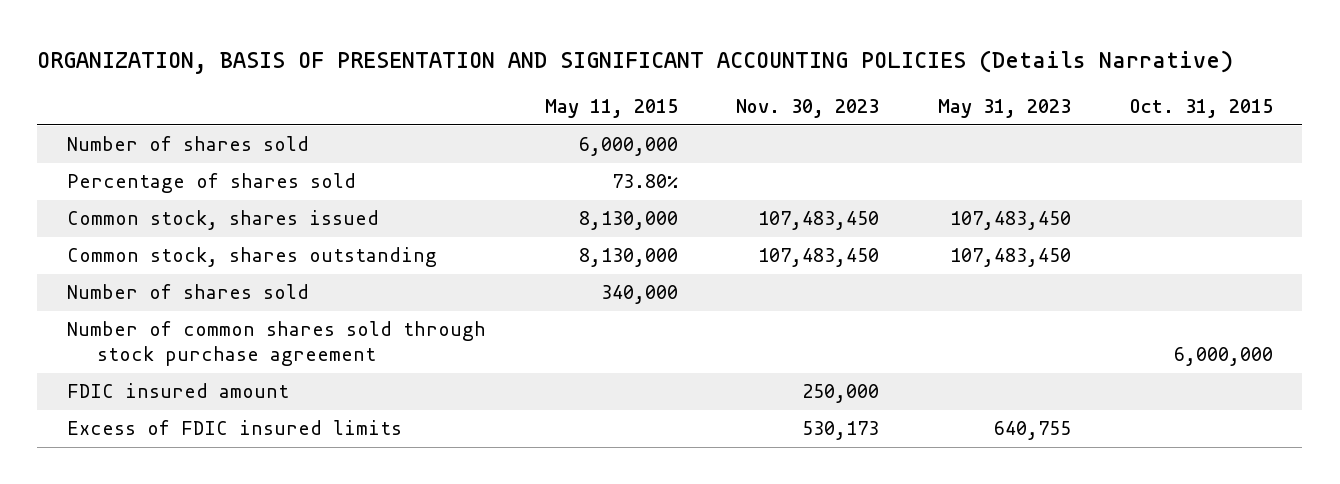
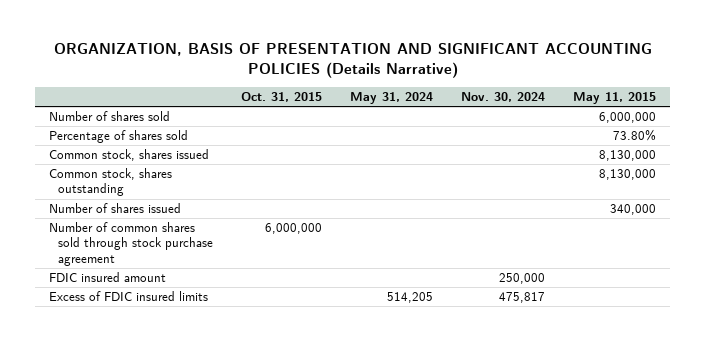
- | May 11, 2015 | Nov. 30, 2023 | May 31, 2023 | Oct. 31, 2015
+ | Oct. 31, 2015 | May 31, 2024 | Nov. 30, 2024 | May 11, 2015
- Number of shares sold | 340,000 | | |
+ Number of shares issued | | | | 340,000

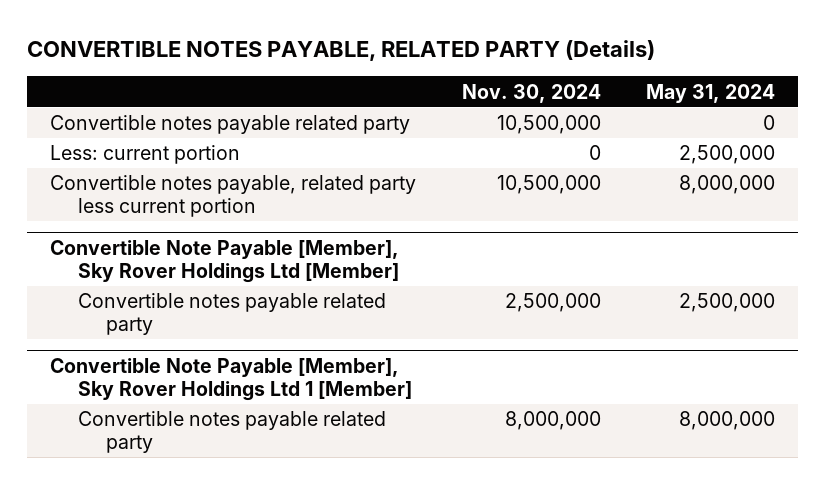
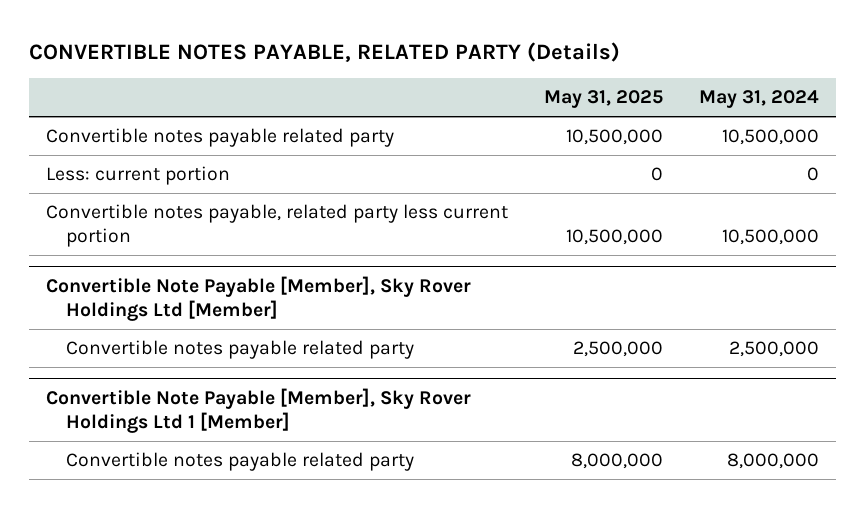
- | Nov. 30, 2024 | May 31, 2024
+ | May 31, 2025 | May 31, 2024
- Convertible notes payable related party | 10,500,000 | 0
- Less: current portion | 0 | 2,500,000
- Convertible notes payable, related party less current portion | 10,500,000 | 8,000,000
+ Convertible notes payable related party | 10,500,000 | 10,500,000
+ Less: current portion | 0 | 0
+ Convertible notes payable, related party less current portion | 10,500,000 | 10,500,000

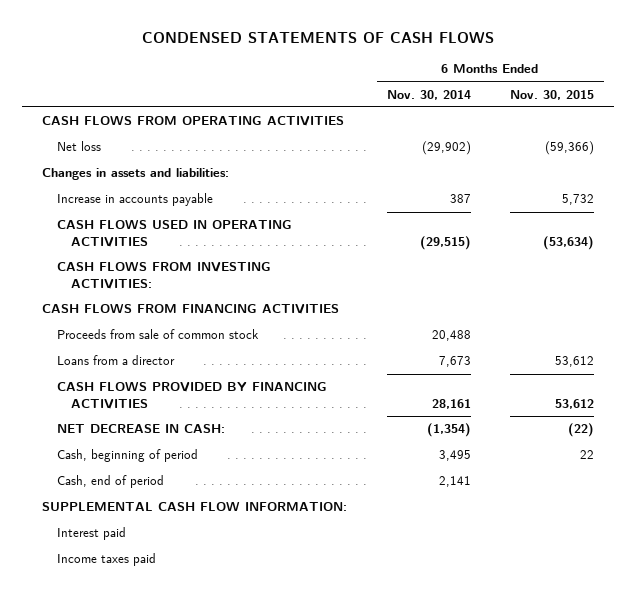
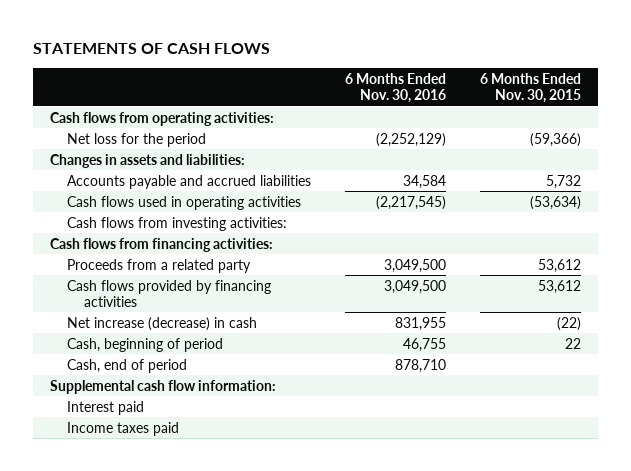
- CONDENSED STATEMENTS OF CASH FLOWS
+ STATEMENTS OF CASH FLOWS
- | 6 Months Ended Nov. 30, 2014 | 6 Months Ended Nov. 30, 2015
+ | 6 Months Ended Nov. 30, 2016 | 6 Months Ended Nov. 30, 2015
- CASH FLOWS FROM OPERATING ACTIVITIES
- Net loss | (29,902) | (59,366)
+ Cash flows from operating activities:
+ Net loss for the period | (2,252,129) | (59,366)
- Increase in accounts payable | 387 | 5,732
- CASH FLOWS USED IN OPERATING ACTIVITIES | (29,515) | (53,634)
- CASH FLOWS FROM INVESTING ACTIVITIES:
- CASH FLOWS FROM FINANCING ACTIVITIES
- Proceeds from sale of common stock | 20,488 |
- Loans from a director | 7,673 | 53,612
- CASH FLOWS PROVIDED BY FINANCING ACTIVITIES | 28,161 | 53,612
- NET DECREASE IN CASH: | (1,354) | (22)
+ Accounts payable and accrued liabilities | 34,584 | 5,732
+ Cash flows used in operating activities | (2,217,545) | (53,634)
+ Cash flows from investing activities:
+ Cash flows from financing activities:
+ Proceeds from a related party | 3,049,500 | 53,612
+ Cash flows provided by financing activities | 3,049,500 | 53,612
+ Net increase (decrease) in cash | 831,955 | (22)
- SUPPLEMENTAL CASH FLOW INFORMATION:
+ Supplemental cash flow information:

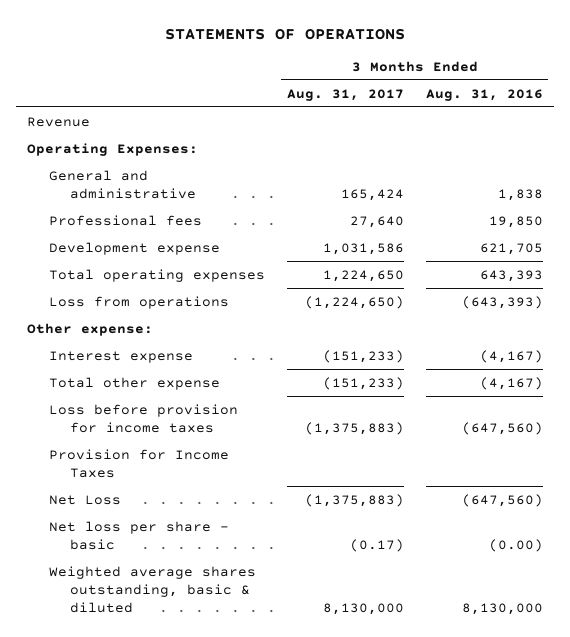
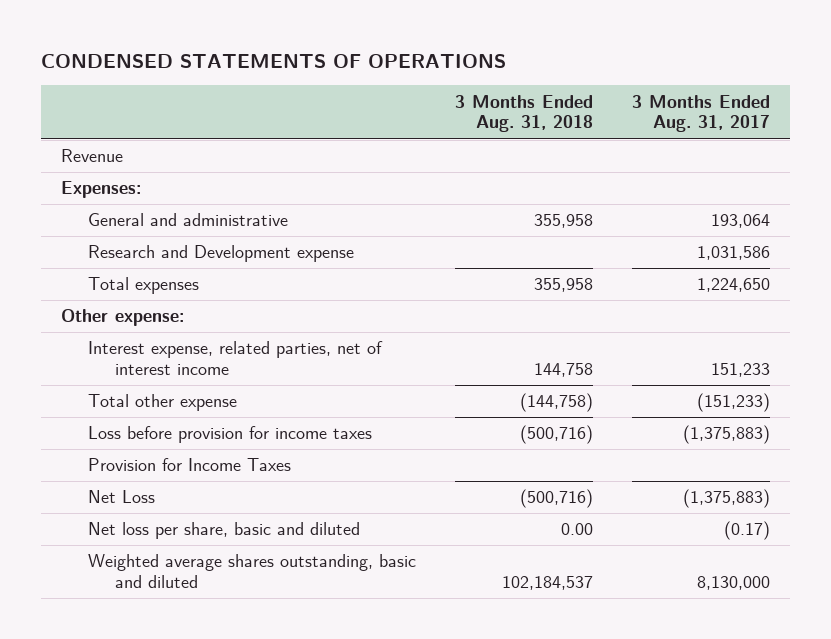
- STATEMENTS OF OPERATIONS
+ CONDENSED STATEMENTS OF OPERATIONS
- | 3 Months Ended Aug. 31, 2017 | 3 Months Ended Aug. 31, 2016
+ | 3 Months Ended Aug. 31, 2018 | 3 Months Ended Aug. 31, 2017
- Operating Expenses:
- General and administrative | 165,424 | 1,838
- Professional fees | 27,640 | 19,850
- Development expense | 1,031,586 | 621,705
- Total operating expenses | 1,224,650 | 643,393
- Loss from operations | (1,224,650) | (643,393)
+ Expenses:
+ General and administrative | 355,958 | 193,064
+ Research and Development expense | | 1,031,586
+ Total expenses | 355,958 | 1,224,650
- Interest expense | (151,233) | (4,167)
+ Interest expense, related parties, net of interest income | 144,758 | 151,233
- Net loss per share - basic | (0.17) | (0.00)
- Weighted average shares outstanding, basic & diluted | 8,130,000 | 8,130,000
+ Net loss per share, basic and diluted | 0.00 | (0.17)
+ Weighted average shares outstanding, basic and diluted | 102,184,537 | 8,130,000

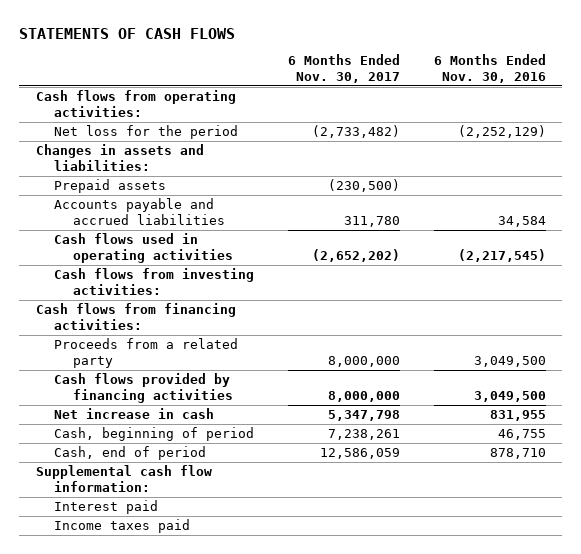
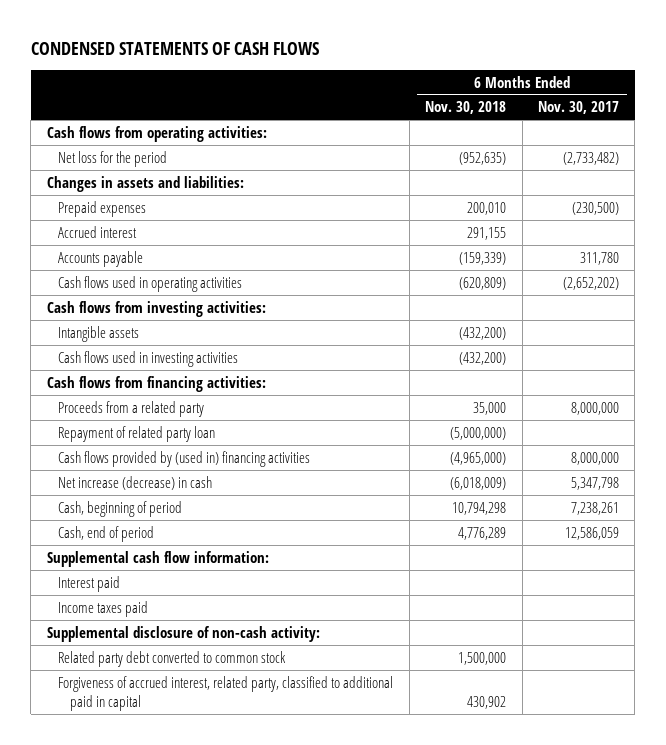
- STATEMENTS OF CASH FLOWS
+ CONDENSED STATEMENTS OF CASH FLOWS
- | 6 Months Ended Nov. 30, 2017 | 6 Months Ended Nov. 30, 2016
+ | 6 Months Ended Nov. 30, 2018 | 6 Months Ended Nov. 30, 2017
- Prepaid assets | (230,500) |
- Accounts payable and accrued liabilities | 311,780 | 34,584
+ Prepaid expenses | 200,010 | (230,500)
+ Accrued interest | 291,155 |
+ Accounts payable | (159,339) | 311,780
+ Intangible assets | (432,200) |
+ Cash flows used in investing activities | (432,200) |
- Cash flows provided by financing activities | 8,000,000 | 3,049,500
- Net increase in cash | 5,347,798 | 831,955
+ Repayment of related party loan | (5,000,000) |
+ Cash flows provided by (used in) financing activities | (4,965,000) | 8,000,000
+ Net increase (decrease) in cash | (6,018,009) | 5,347,798
+ Supplemental disclosure of non-cash activity:
+ Related party debt converted to common stock | 1,500,000 |
+ Forgiveness of accrued interest, related party, classified to additional paid in capital | 430,902 |

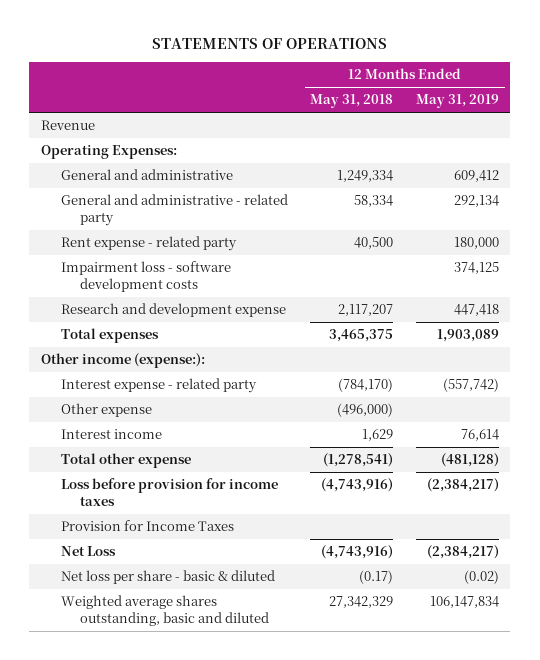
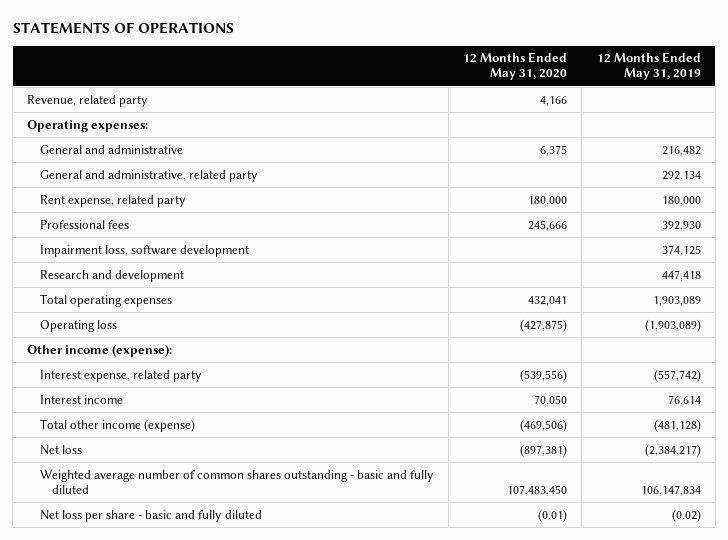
- | 12 Months Ended May 31, 2018 | 12 Months Ended May 31, 2019
+ | 12 Months Ended May 31, 2020 | 12 Months Ended May 31, 2019
- Revenue
- Operating Expenses:
- General and administrative | 1,249,334 | 609,412
- General and administrative - related party | 58,334 | 292,134
- Rent expense - related party | 40,500 | 180,000
- Impairment loss - software development costs | | 374,125
- Research and development expense | 2,117,207 | 447,418
- Total expenses | 3,465,375 | 1,903,089
- Other income (expense:):
- Interest expense - related party | (784,170) | (557,742)
- Other expense | (496,000) |
+ Revenue, related party | 4,166 |
+ Operating expenses:
+ General and administrative | 6,375 | 216,482
+ General and administrative, related party | | 292,134
+ Rent expense, related party | 180,000 | 180,000
+ Professional fees | 245,666 | 392,930
+ Impairment loss, software development | | 374,125
+ Research and development | | 447,418
+ Total operating expenses | 432,041 | 1,903,089
+ Operating loss | (427,875) | (1,903,089)
+ Other income (expense):
+ Interest expense, related party | (539,556) | (557,742)
- Total other expense | (1,278,541) | (481,128)
- Loss before provision for income taxes | (4,743,916) | (2,384,217)
- Provision for Income Taxes
- Net Loss | (4,743,916) | (2,384,217)
- Net loss per share - basic & diluted | (0.17) | (0.02)
- Weighted average shares outstanding, basic and diluted | 27,342,329 | 106,147,834
+ Total other income (expense) | (469,506) | (481,128)
+ Net loss | (897,381) | (2,384,217)
+ Weighted average number of common shares outstanding - basic and fully diluted | 107,483,450 | 106,147,834
+ Net loss per share - basic and fully diluted | (0.01) | (0.02)

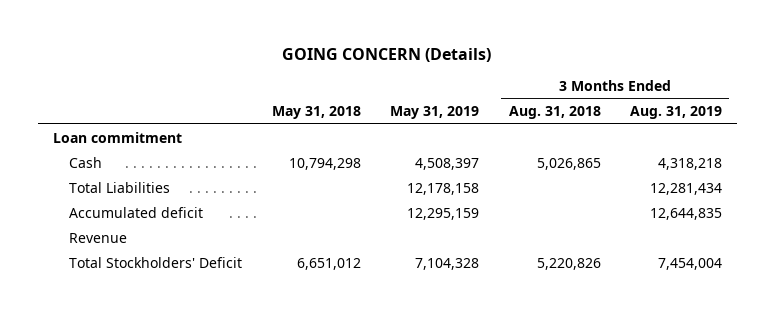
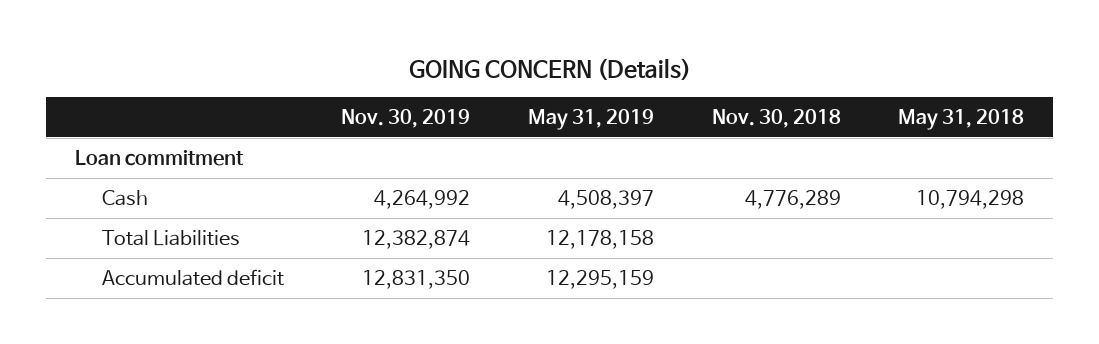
- | May 31, 2018 | May 31, 2019 | 3 Months Ended Aug. 31, 2018 | 3 Months Ended Aug. 31, 2019
+ | Nov. 30, 2019 | May 31, 2019 | Nov. 30, 2018 | May 31, 2018
- Revenue
- Total Stockholders' Deficit | 6,651,012 | 7,104,328 | 5,220,826 | 7,454,004

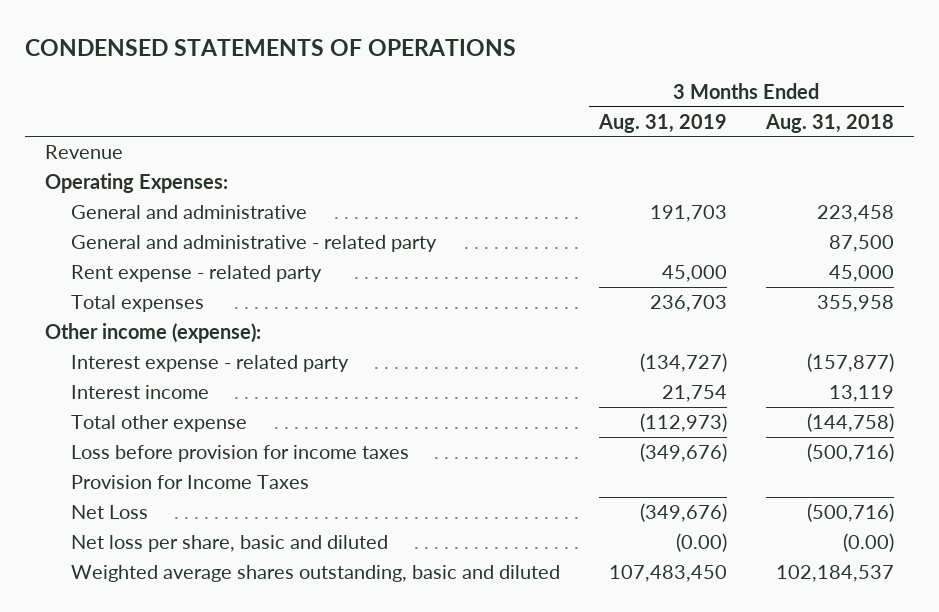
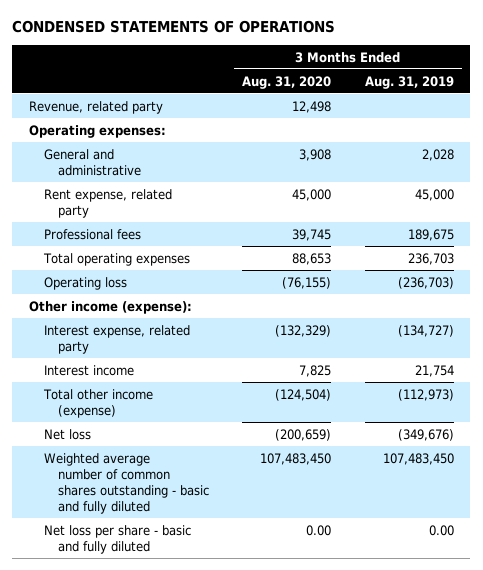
- | 3 Months Ended Aug. 31, 2019 | 3 Months Ended Aug. 31, 2018
+ | 3 Months Ended Aug. 31, 2020 | 3 Months Ended Aug. 31, 2019
- Revenue
- Operating Expenses:
- General and administrative | 191,703 | 223,458
- General and administrative - related party | | 87,500
- Rent expense - related party | 45,000 | 45,000
- Total expenses | 236,703 | 355,958
+ Revenue, related party | 12,498 |
+ Operating expenses:
+ General and administrative | 3,908 | 2,028
+ Rent expense, related party | 45,000 | 45,000
+ Professional fees | 39,745 | 189,675
+ Total operating expenses | 88,653 | 236,703
+ Operating loss | (76,155) | (236,703)
- Interest expense - related party | (134,727) | (157,877)
+ Interest expense, related party | (132,329) | (134,727)
- Total other expense | (112,973) | (144,758)
- Loss before provision for income taxes | (349,676) | (500,716)
- Provision for Income Taxes
- Net Loss | (349,676) | (500,716)
- Net loss per share, basic and diluted | (0.00) | (0.00)
- Weighted average shares outstanding, basic and diluted | 107,483,450 | 102,184,537
+ Total other income (expense) | (124,504) | (112,973)
+ Net loss | (200,659) | (349,676)
+ Weighted average number of common shares outstanding - basic and fully diluted | 107,483,450 | 107,483,450
+ Net loss per share - basic and fully diluted | 0.00 | 0.00

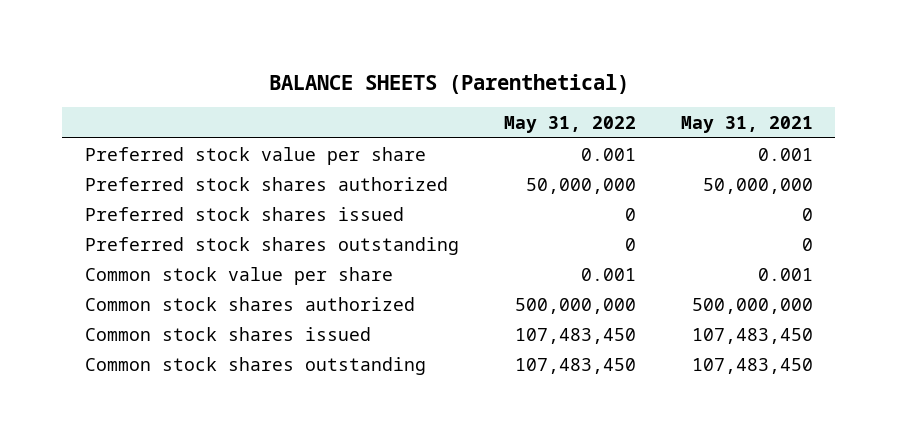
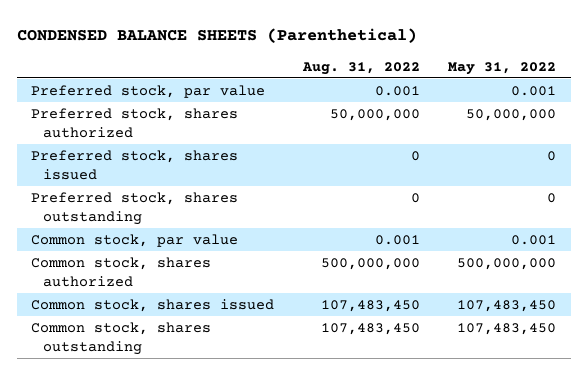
- BALANCE SHEETS (Parenthetical)
+ CONDENSED BALANCE SHEETS (Parenthetical)
- | May 31, 2022 | May 31, 2021
+ | Aug. 31, 2022 | May 31, 2022
- Preferred stock value per share | 0.001 | 0.001
- Preferred stock shares authorized | 50,000,000 | 50,000,000
- Preferred stock shares issued | 0 | 0
- Preferred stock shares outstanding | 0 | 0
- Common stock value per share | 0.001 | 0.001
- Common stock shares authorized | 500,000,000 | 500,000,000
- Common stock shares issued | 107,483,450 | 107,483,450
- Common stock shares outstanding | 107,483,450 | 107,483,450
+ Preferred stock, par value | 0.001 | 0.001
+ Preferred stock, shares authorized | 50,000,000 | 50,000,000
+ Preferred stock, shares issued | 0 | 0
+ Preferred stock, shares outstanding | 0 | 0
+ Common stock, par value | 0.001 | 0.001
+ Common stock, shares authorized | 500,000,000 | 500,000,000
+ Common stock, shares issued | 107,483,450 | 107,483,450
+ Common stock, shares outstanding | 107,483,450 | 107,483,450

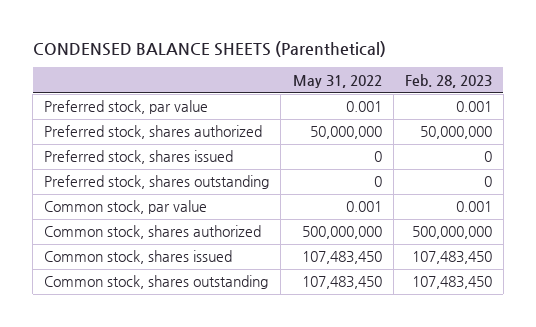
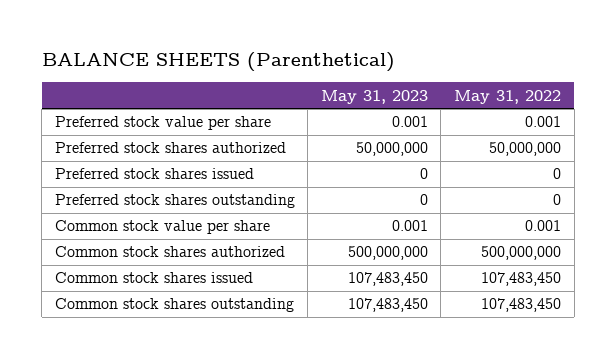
- CONDENSED BALANCE SHEETS (Parenthetical)
+ BALANCE SHEETS (Parenthetical)
- | May 31, 2022 | Feb. 28, 2023
+ | May 31, 2023 | May 31, 2022
- Preferred stock, par value | 0.001 | 0.001
- Preferred stock, shares authorized | 50,000,000 | 50,000,000
- Preferred stock, shares issued | 0 | 0
- Preferred stock, shares outstanding | 0 | 0
- Common stock, par value | 0.001 | 0.001
- Common stock, shares authorized | 500,000,000 | 500,000,000
- Common stock, shares issued | 107,483,450 | 107,483,450
- Common stock, shares outstanding | 107,483,450 | 107,483,450
+ Preferred stock value per share | 0.001 | 0.001
+ Preferred stock shares authorized | 50,000,000 | 50,000,000
+ Preferred stock shares issued | 0 | 0
+ Preferred stock shares outstanding | 0 | 0
+ Common stock value per share | 0.001 | 0.001
+ Common stock shares authorized | 500,000,000 | 500,000,000
+ Common stock shares issued | 107,483,450 | 107,483,450
+ Common stock shares outstanding | 107,483,450 | 107,483,450

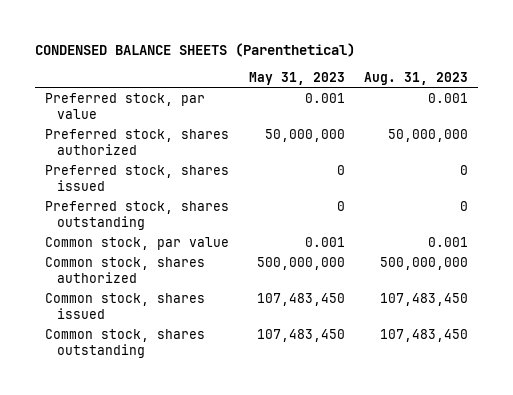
- BALANCE SHEETS (Parenthetical)
+ CONDENSED BALANCE SHEETS (Parenthetical)
- | May 31, 2023 | May 31, 2022
+ | May 31, 2023 | Aug. 31, 2023
- Preferred stock value per share | 0.001 | 0.001
- Preferred stock shares authorized | 50,000,000 | 50,000,000
- Preferred stock shares issued | 0 | 0
- Preferred stock shares outstanding | 0 | 0
- Common stock value per share | 0.001 | 0.001
- Common stock shares authorized | 500,000,000 | 500,000,000
- Common stock shares issued | 107,483,450 | 107,483,450
- Common stock shares outstanding | 107,483,450 | 107,483,450
+ Preferred stock, par value | 0.001 | 0.001
+ Preferred stock, shares authorized | 50,000,000 | 50,000,000
+ Preferred stock, shares issued | 0 | 0
+ Preferred stock, shares outstanding | 0 | 0
+ Common stock, par value | 0.001 | 0.001
+ Common stock, shares authorized | 500,000,000 | 500,000,000
+ Common stock, shares issued | 107,483,450 | 107,483,450
+ Common stock, shares outstanding | 107,483,450 | 107,483,450

